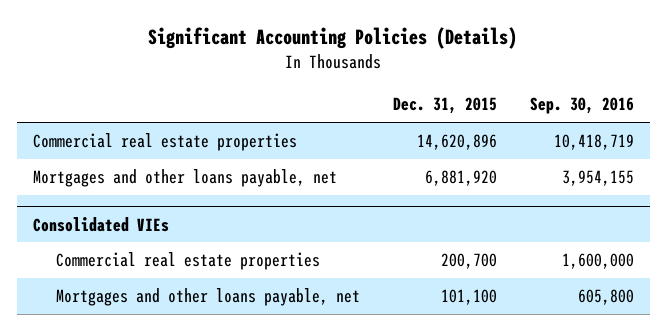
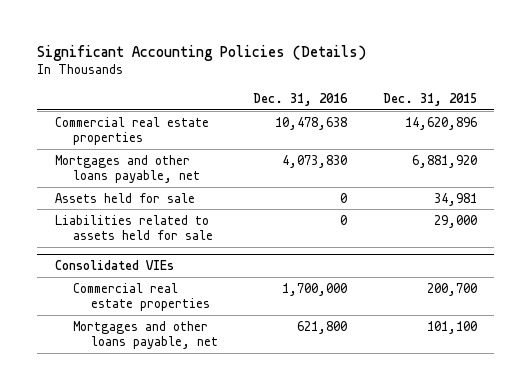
- | Dec. 31, 2015 | Sep. 30, 2016
+ | Dec. 31, 2016 | Dec. 31, 2015
+ Assets held for sale | 0 | 34,981
+ Liabilities related to assets held for sale | 0 | 29,000

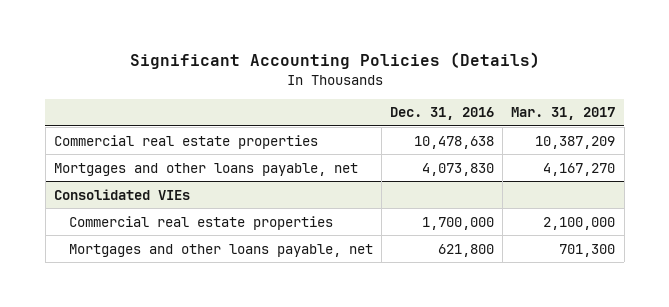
- | Dec. 31, 2016 | Dec. 31, 2015
+ | Dec. 31, 2016 | Mar. 31, 2017
- Assets held for sale | 0 | 34,981
- Liabilities related to assets held for sale | 0 | 29,000

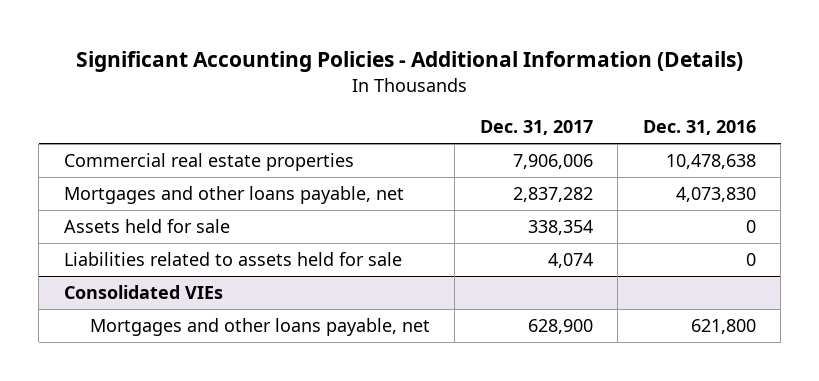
- Significant Accounting Policies (Details)
+ Significant Accounting Policies - Additional Information (Details)
- | Dec. 31, 2016 | Mar. 31, 2017
+ | Dec. 31, 2017 | Dec. 31, 2016
+ Assets held for sale | 338,354 | 0
+ Liabilities related to assets held for sale | 4,074 | 0
@ Consolidated VIEs
- Commercial real estate properties | 1,700,000 | 2,100,000

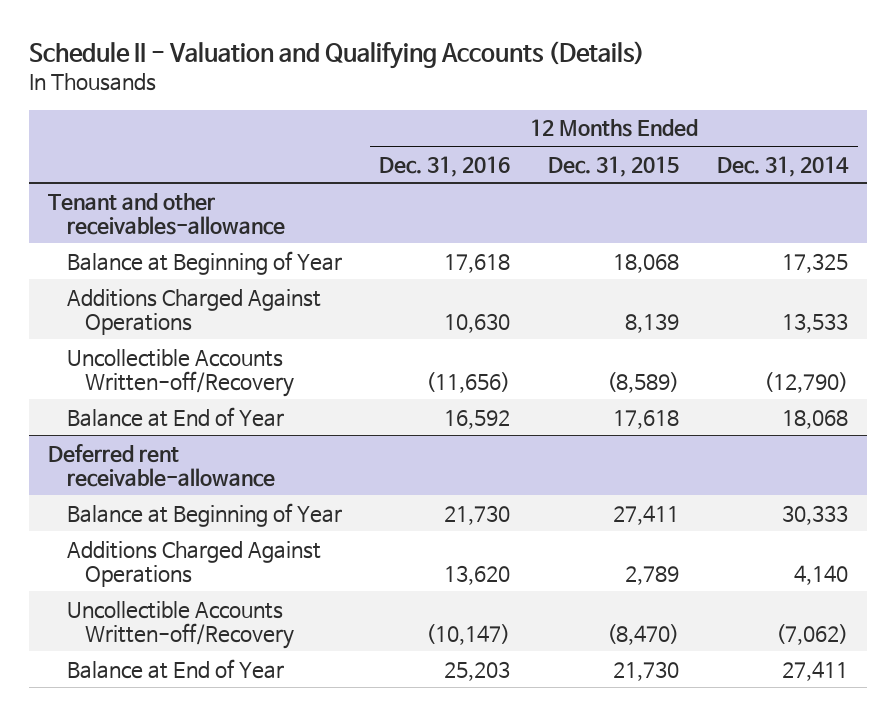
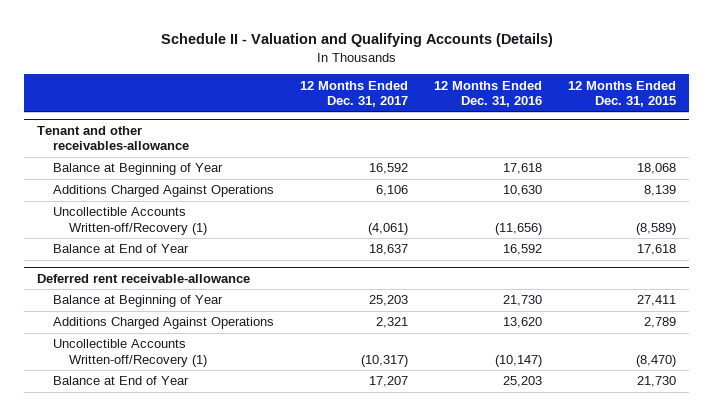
- | 12 Months Ended Dec. 31, 2016 | 12 Months Ended Dec. 31, 2015 | 12 Months Ended Dec. 31, 2014
+ | 12 Months Ended Dec. 31, 2017 | 12 Months Ended Dec. 31, 2016 | 12 Months Ended Dec. 31, 2015
@ Tenant and other receivables-allowance
- Uncollectible Accounts Written-off/Recovery | (11,656) | (8,589) | (12,790)
+ Uncollectible Accounts Written-off/Recovery (1) | (4,061) | (11,656) | (8,589)
@ Deferred rent receivable-allowance
- Uncollectible Accounts Written-off/Recovery | (10,147) | (8,470) | (7,062)
+ Uncollectible Accounts Written-off/Recovery (1) | (10,317) | (10,147) | (8,470)

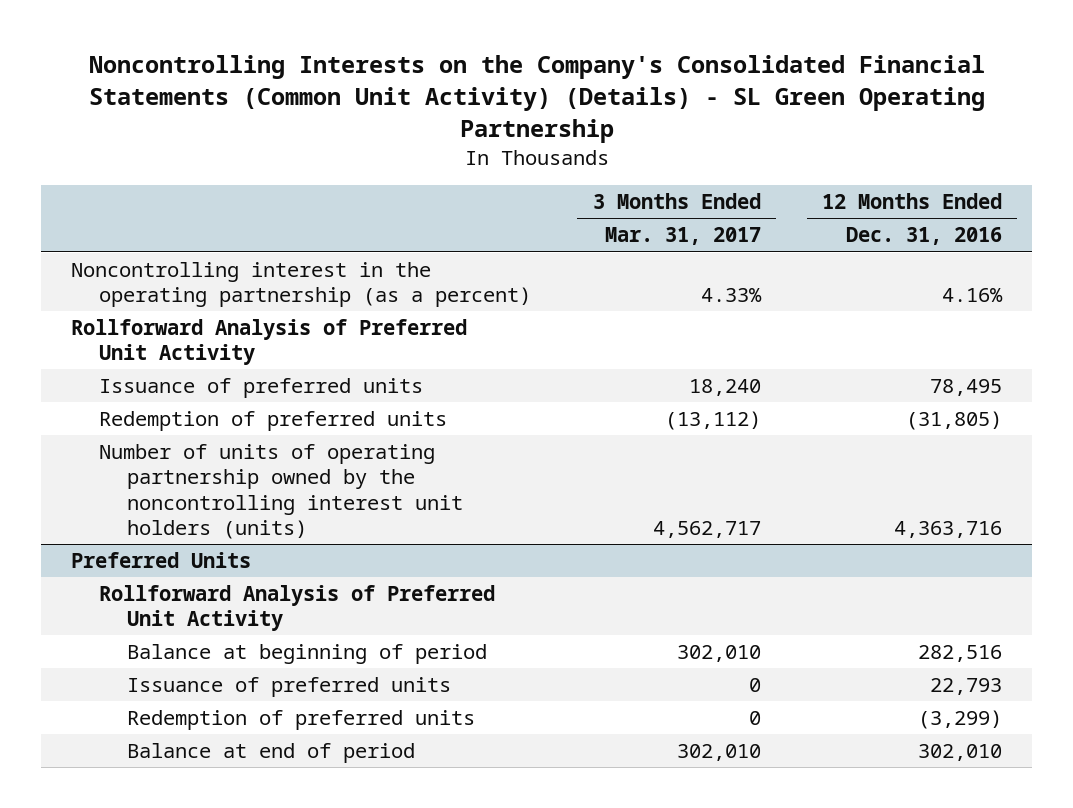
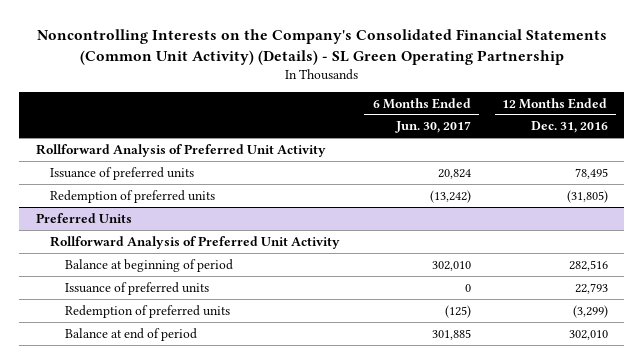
- | 3 Months Ended Mar. 31, 2017 | 12 Months Ended Dec. 31, 2016
+ | 6 Months Ended Jun. 30, 2017 | 12 Months Ended Dec. 31, 2016
- Noncontrolling interest in the operating partnership (as a percent) | 4.33% | 4.16%
- Number of units of operating partnership owned by the noncontrolling interest unit holders (units) | 4,562,717 | 4,363,716

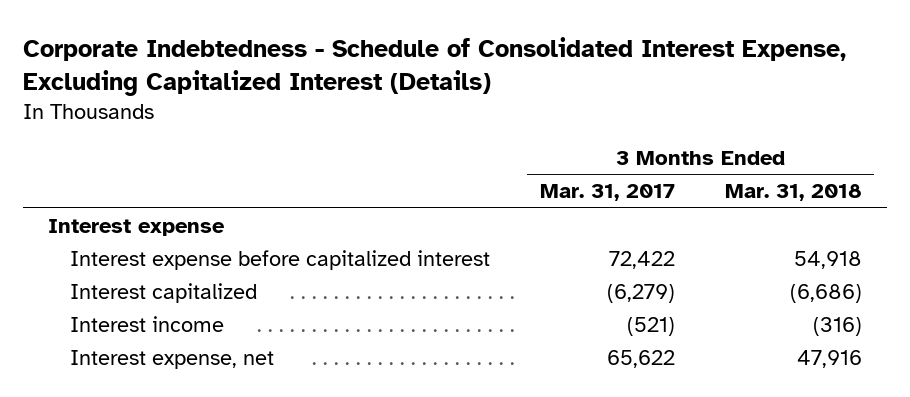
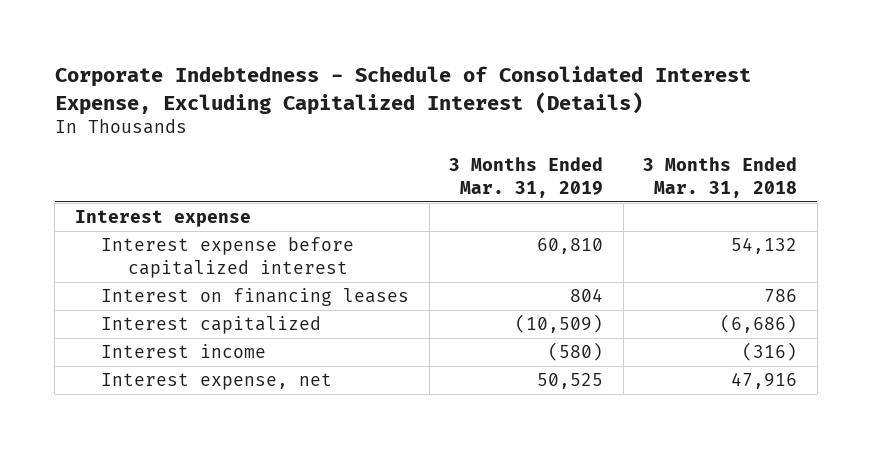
- | 3 Months Ended Mar. 31, 2017 | 3 Months Ended Mar. 31, 2018
+ | 3 Months Ended Mar. 31, 2019 | 3 Months Ended Mar. 31, 2018
- Interest expense before capitalized interest | 72,422 | 54,918
+ Interest expense before capitalized interest | 60,810 | 54,132
+ Interest on financing leases | 804 | 786

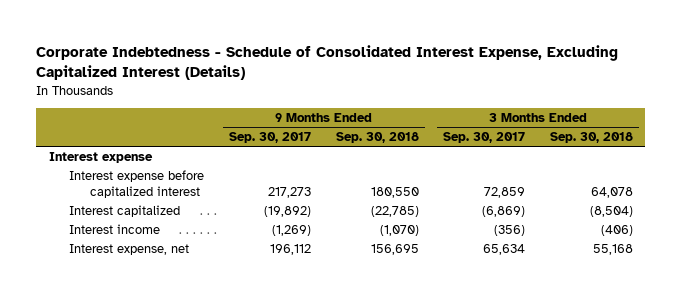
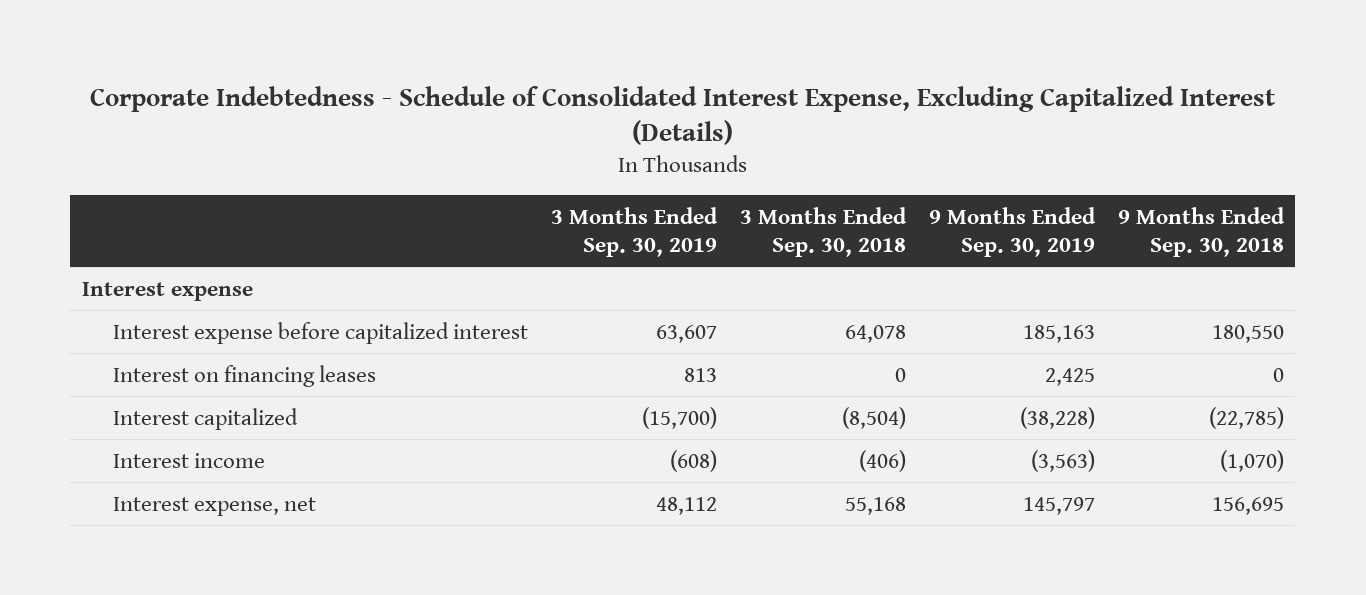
- | 9 Months Ended Sep. 30, 2017 | 9 Months Ended Sep. 30, 2018 | 3 Months Ended Sep. 30, 2017 | 3 Months Ended Sep. 30, 2018
+ | 3 Months Ended Sep. 30, 2019 | 3 Months Ended Sep. 30, 2018 | 9 Months Ended Sep. 30, 2019 | 9 Months Ended Sep. 30, 2018
+ Interest on financing leases | 813 | 0 | 2,425 | 0

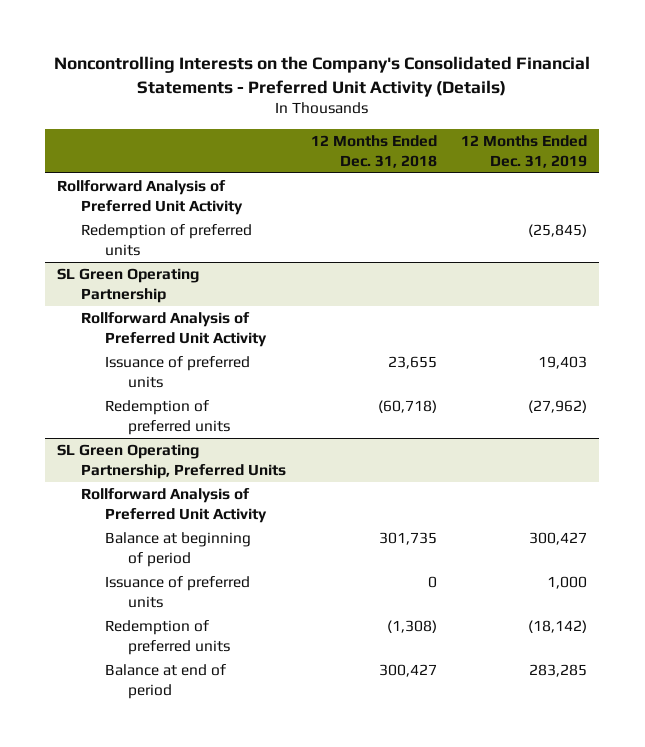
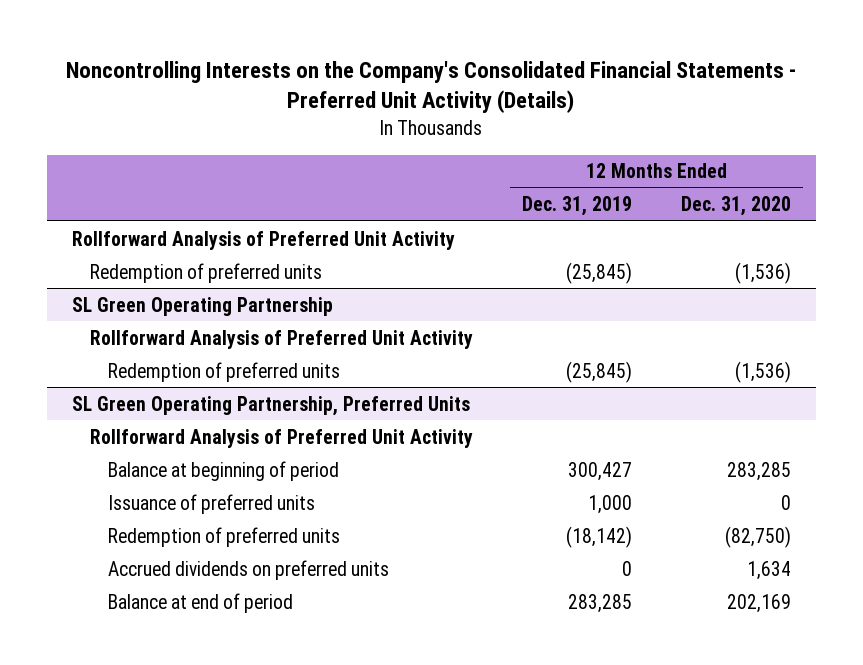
- | 12 Months Ended Dec. 31, 2018 | 12 Months Ended Dec. 31, 2019
+ | 12 Months Ended Dec. 31, 2019 | 12 Months Ended Dec. 31, 2020
@ SL Green Operating Partnership
- Issuance of preferred units | 23,655 | 19,403
- Redemption of preferred units | (60,718) | (27,962)
+ Redemption of preferred units | (25,845) | (1,536)
@ SL Green Operating Partnership, Preferred Units
+ Accrued dividends on preferred units | 0 | 1,634

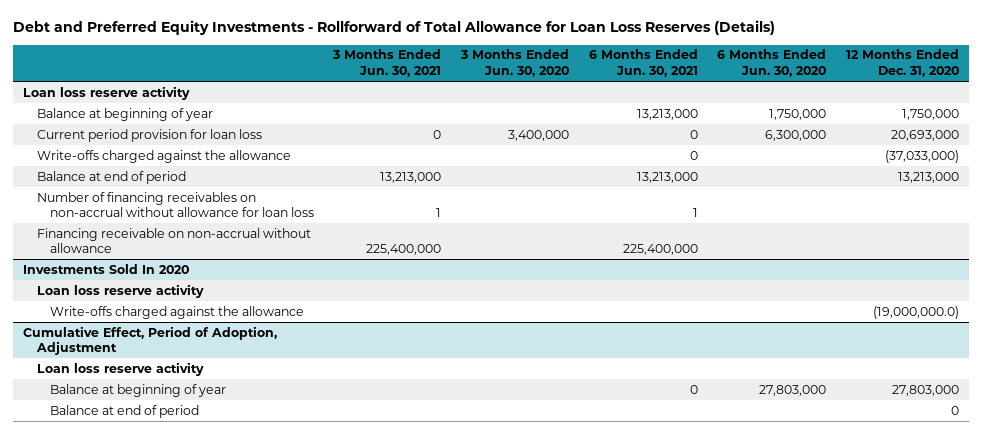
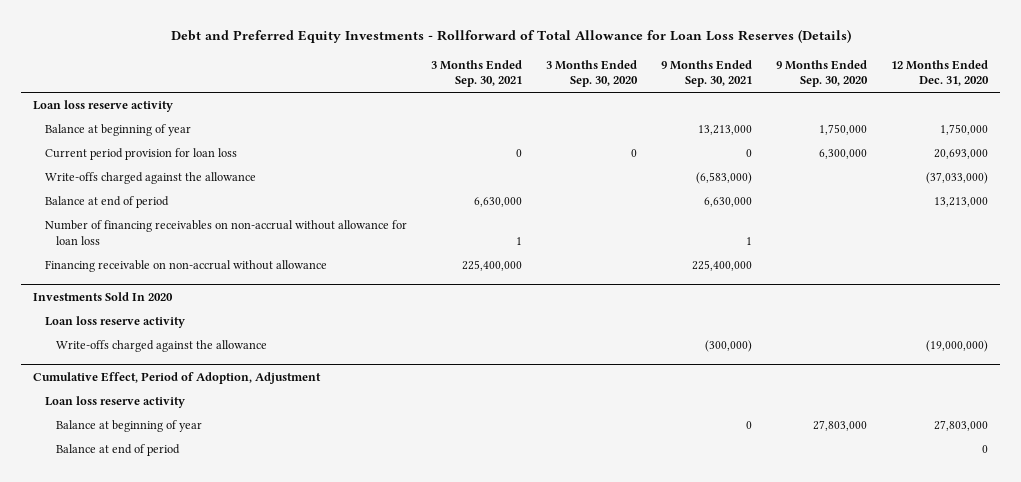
- | 3 Months Ended Jun. 30, 2021 | 3 Months Ended Jun. 30, 2020 | 6 Months Ended Jun. 30, 2021 | 6 Months Ended Jun. 30, 2020 | 12 Months Ended Dec. 31, 2020
+ | 3 Months Ended Sep. 30, 2021 | 3 Months Ended Sep. 30, 2020 | 9 Months Ended Sep. 30, 2021 | 9 Months Ended Sep. 30, 2020 | 12 Months Ended Dec. 31, 2020
@ Investments Sold In 2020
- Write-offs charged against the allowance | | | | | (19,000,000.0)
+ Write-offs charged against the allowance | | | (300,000) | | (19,000,000)

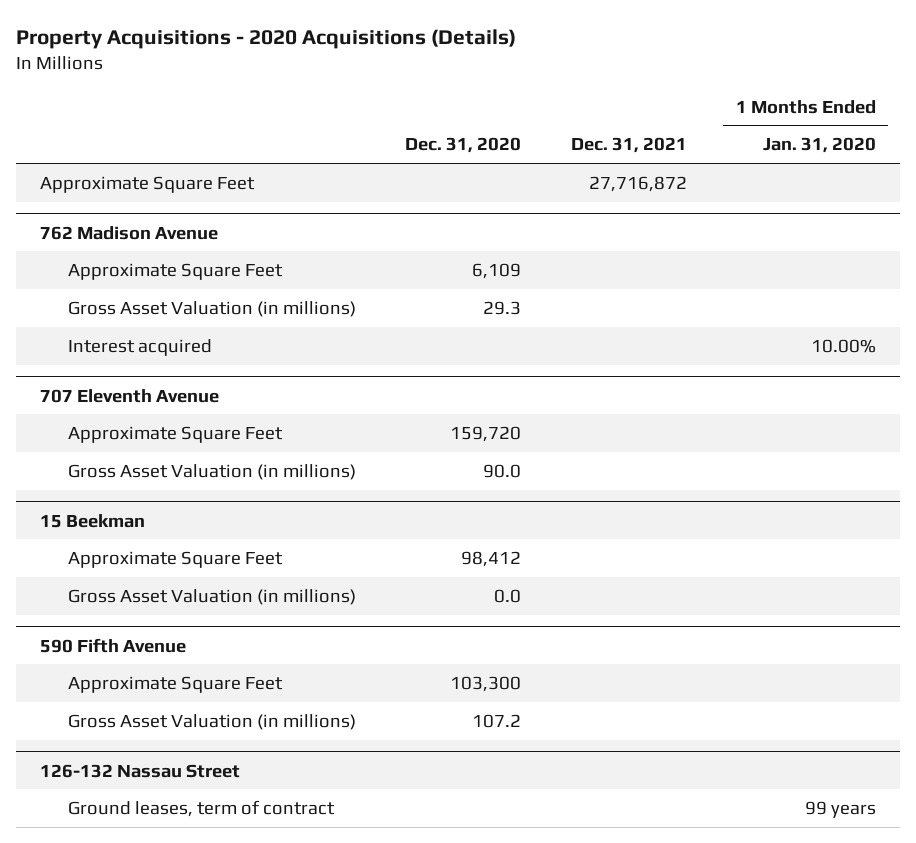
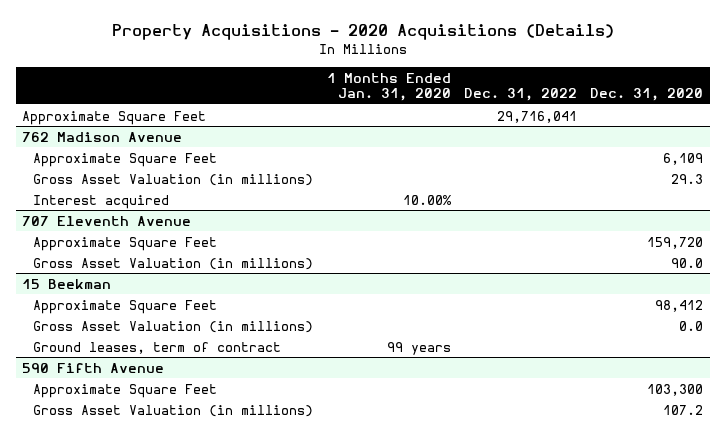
- | Dec. 31, 2020 | Dec. 31, 2021 | 1 Months Ended Jan. 31, 2020
+ | 1 Months Ended Jan. 31, 2020 | Dec. 31, 2022 | Dec. 31, 2020
@ 15 Beekman
+ Ground leases, term of contract | 99 years | |
- 126-132 Nassau Street
- Ground leases, term of contract | | | 99 years

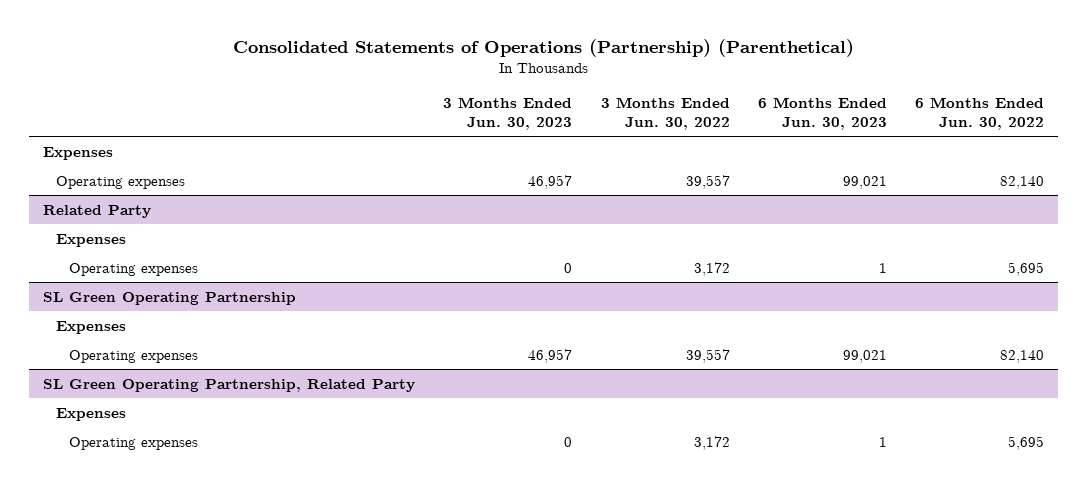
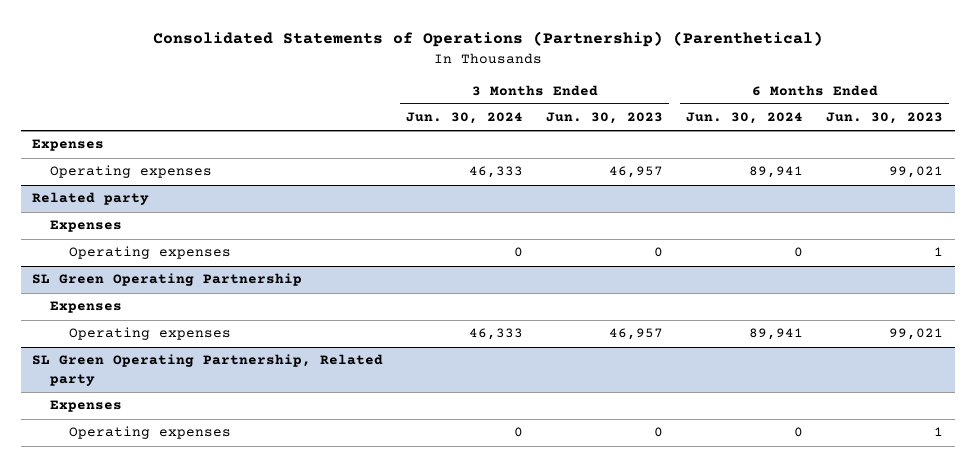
- | 3 Months Ended Jun. 30, 2023 | 3 Months Ended Jun. 30, 2022 | 6 Months Ended Jun. 30, 2023 | 6 Months Ended Jun. 30, 2022
+ | 3 Months Ended Jun. 30, 2024 | 3 Months Ended Jun. 30, 2023 | 6 Months Ended Jun. 30, 2024 | 6 Months Ended Jun. 30, 2023
- Related Party
+ Related party
- SL Green Operating Partnership, Related Party
+ SL Green Operating Partnership, Related party

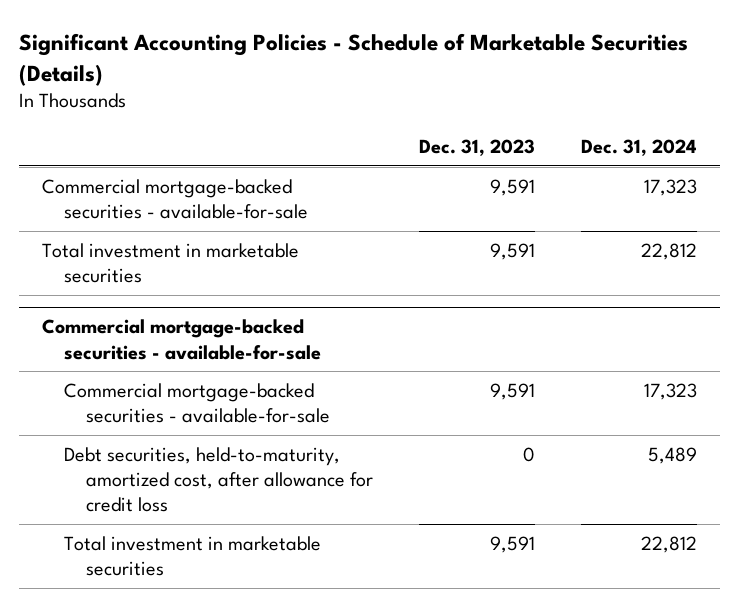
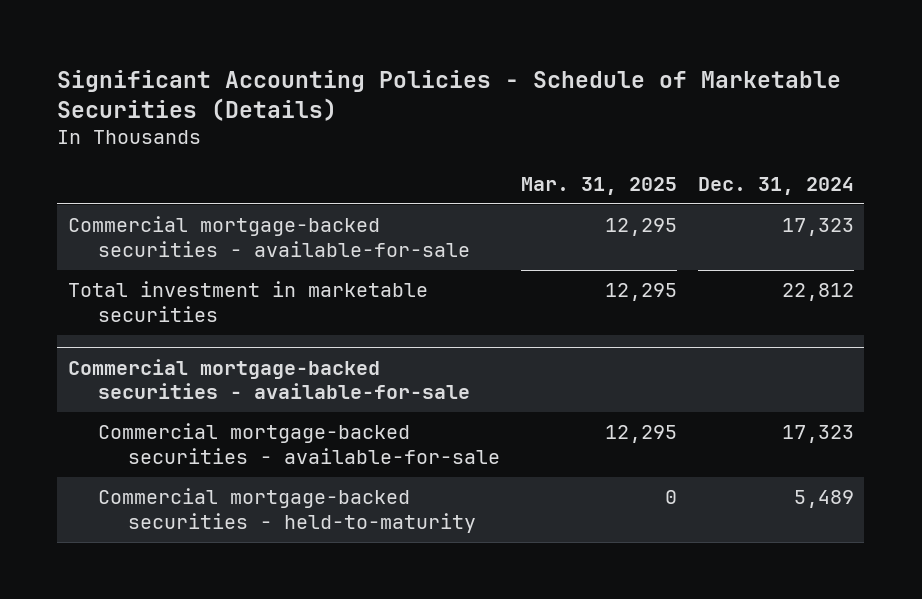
- | Dec. 31, 2023 | Dec. 31, 2024
+ | Mar. 31, 2025 | Dec. 31, 2024
@ Commercial mortgage-backed securities - available-for-sale
- Debt securities, held-to-maturity, amortized cost, after allowance for credit loss | 0 | 5,489
- Total investment in marketable securities | 9,591 | 22,812
+ Commercial mortgage-backed securities - held-to-maturity | 0 | 5,489

